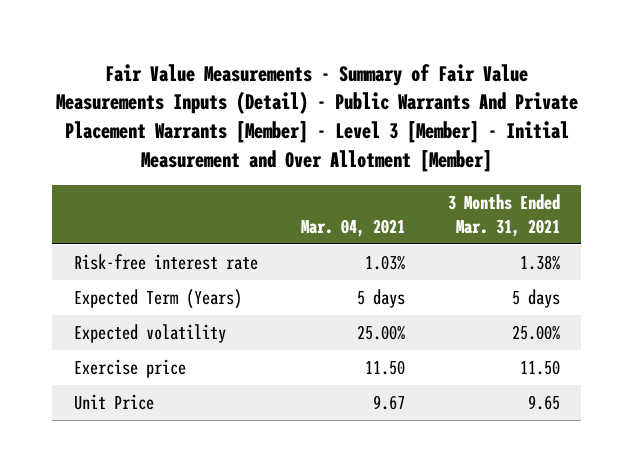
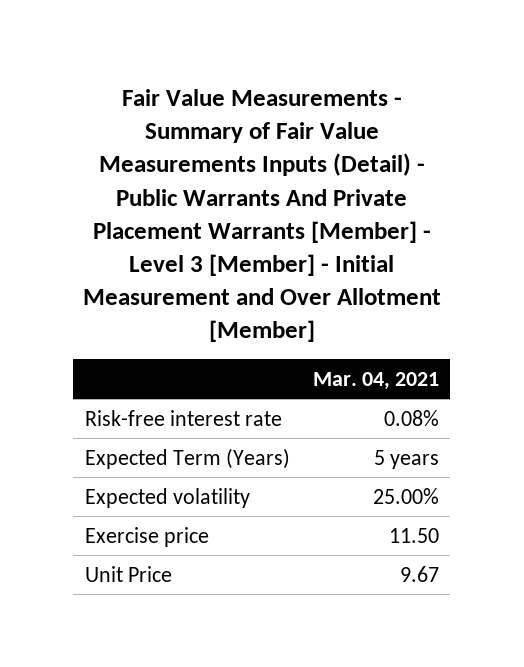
- | Mar. 04, 2021 | 3 Months Ended Mar. 31, 2021
+ | Mar. 04, 2021
- Risk-free interest rate | 1.03% | 1.38%
- Expected Term (Years) | 5 days | 5 days
+ Risk-free interest rate | 0.08%
+ Expected Term (Years) | 5 years

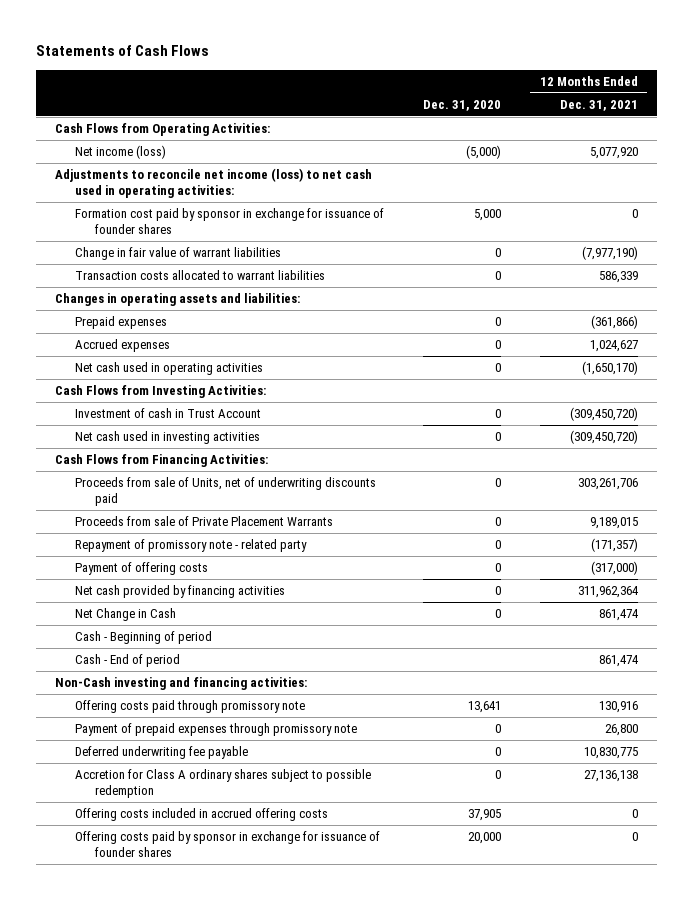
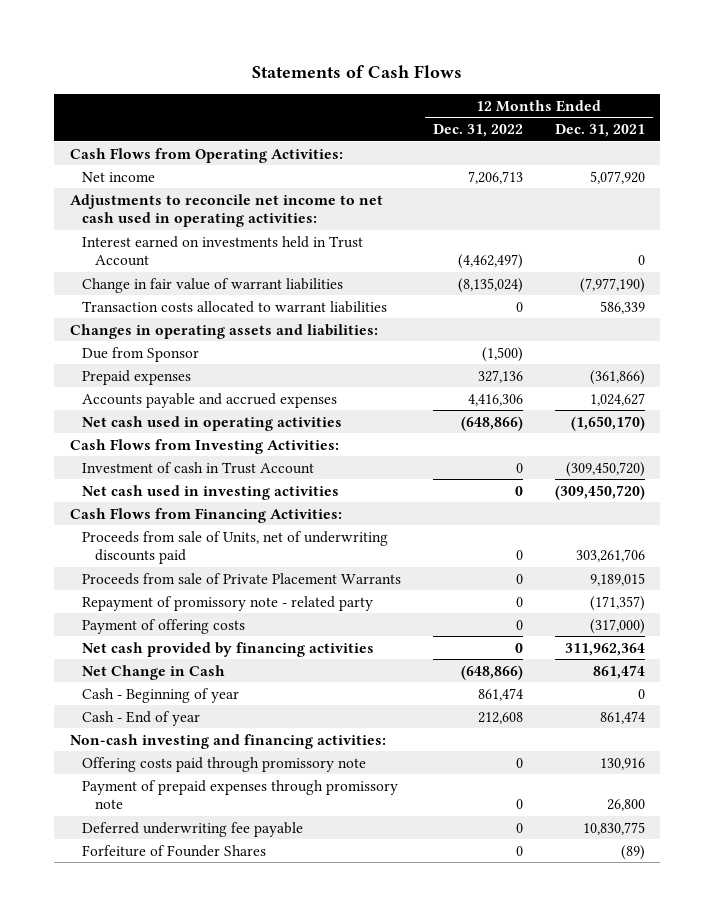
- | Dec. 31, 2020 | 12 Months Ended Dec. 31, 2021
+ | 12 Months Ended Dec. 31, 2022 | 12 Months Ended Dec. 31, 2021
- Net income (loss) | (5,000) | 5,077,920
- Adjustments to reconcile net income (loss) to net cash used in operating activities:
- Formation cost paid by sponsor in exchange for issuance of founder shares | 5,000 | 0
+ Net income | 7,206,713 | 5,077,920
+ Adjustments to reconcile net income to net cash used in operating activities:
+ Interest earned on investments held in Trust Account | (4,462,497) | 0
+ Due from Sponsor | (1,500) |
- Accrued expenses | 0 | 1,024,627
+ Accounts payable and accrued expenses | 4,416,306 | 1,024,627
- Cash - Beginning of period
- Cash - End of period | | 861,474
- Non-Cash investing and financing activities:
+ Cash - Beginning of year | 861,474 | 0
+ Cash - End of year | 212,608 | 861,474
+ Non-cash investing and financing activities:
- Accretion for Class A ordinary shares subject to possible redemption | 0 | 27,136,138
- Offering costs included in accrued offering costs | 37,905 | 0
- Offering costs paid by sponsor in exchange for issuance of founder shares | 20,000 | 0
+ Forfeiture of Founder Shares | 0 | (89)

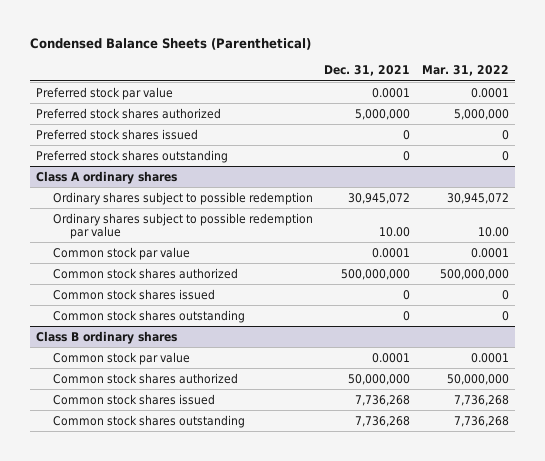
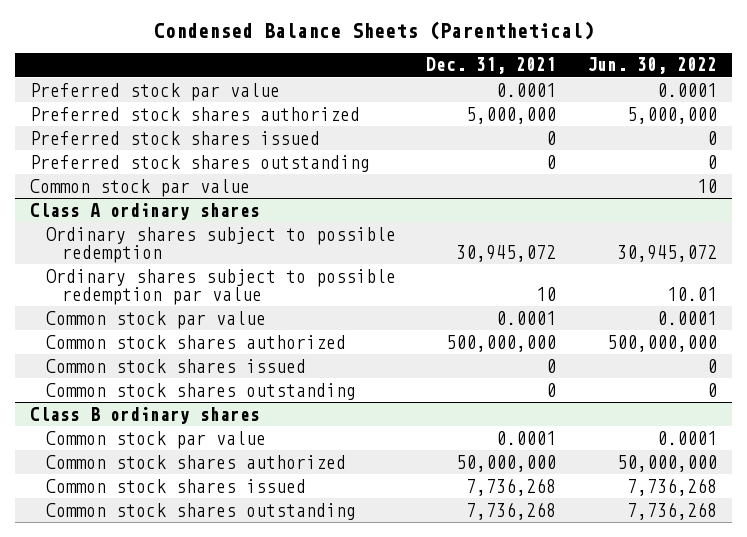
- | Dec. 31, 2021 | Mar. 31, 2022
+ | Dec. 31, 2021 | Jun. 30, 2022
+ Common stock par value | | 10
@ Class A ordinary shares
- Ordinary shares subject to possible redemption par value | 10.00 | 10.00
+ Ordinary shares subject to possible redemption par value | 10 | 10.01

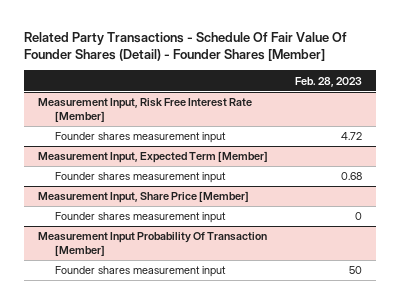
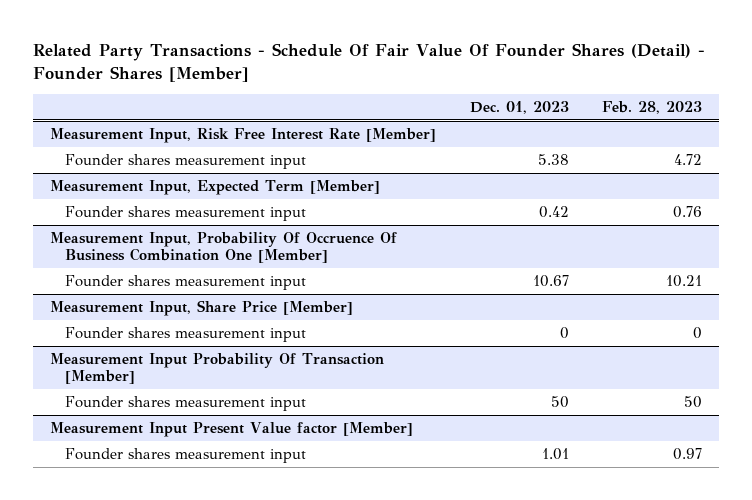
- | Feb. 28, 2023
+ | Dec. 01, 2023 | Feb. 28, 2023
@ Measurement Input, Expected Term [Member]
- Founder shares measurement input | 0.68
+ Founder shares measurement input | 0.42 | 0.76
+ Measurement Input, Probability Of Occruence Of Business Combination One [Member]
+ Founder shares measurement input | 10.67 | 10.21
+ Measurement Input Present Value factor [Member]
+ Founder shares measurement input | 1.01 | 0.97

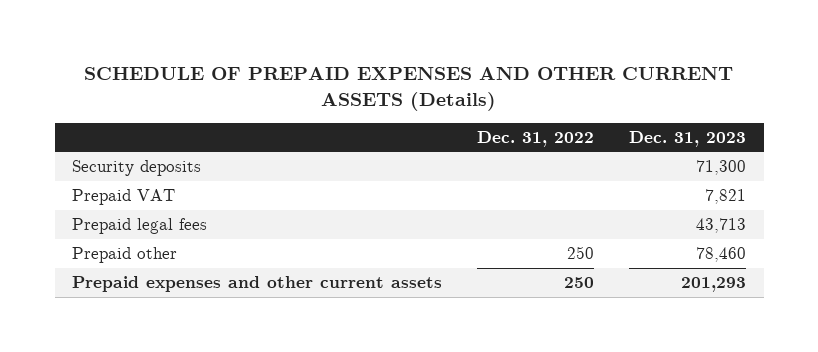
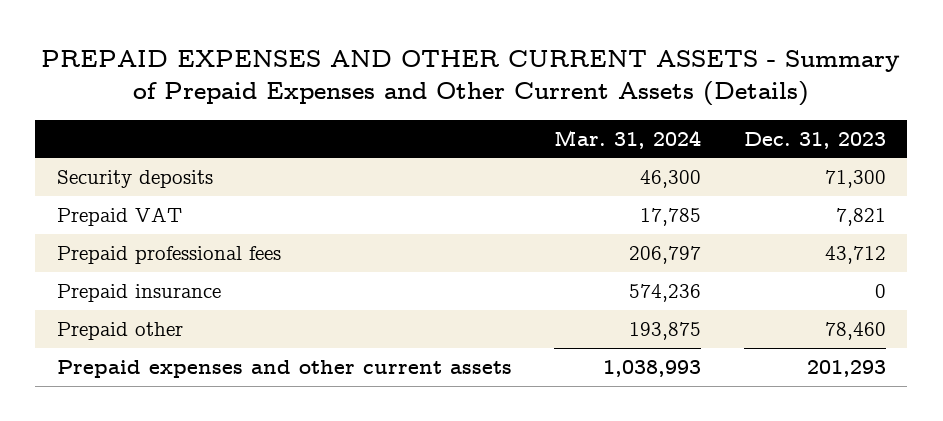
- SCHEDULE OF PREPAID EXPENSES AND OTHER CURRENT ASSETS (Details)
+ PREPAID EXPENSES AND OTHER CURRENT ASSETS - Summary of Prepaid Expenses and Other Current Assets (Details)
- | Dec. 31, 2022 | Dec. 31, 2023
+ | Mar. 31, 2024 | Dec. 31, 2023
- Prepaid legal fees | | 43,713
+ Prepaid professional fees | 206,797 | 43,712
+ Prepaid insurance | 574,236 | 0

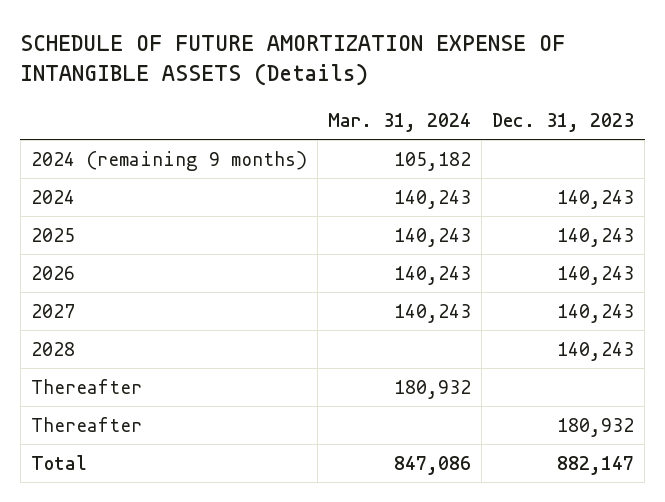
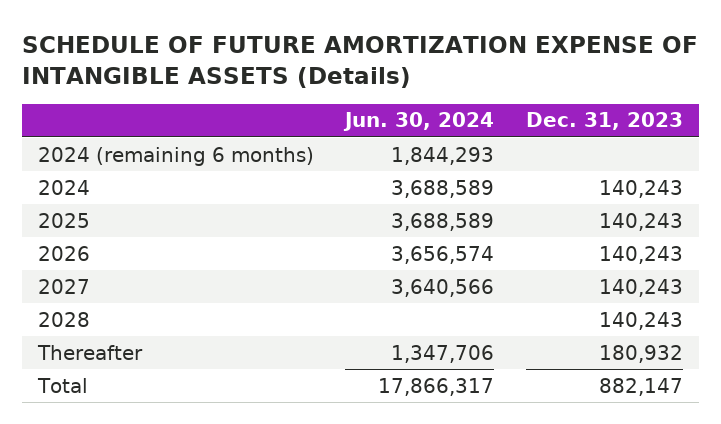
- | Mar. 31, 2024 | Dec. 31, 2023
+ | Jun. 30, 2024 | Dec. 31, 2023
- 2024 (remaining 9 months) | 105,182 |
+ 2024 (remaining 6 months) | 1,844,293 |
- Thereafter | 180,932 |

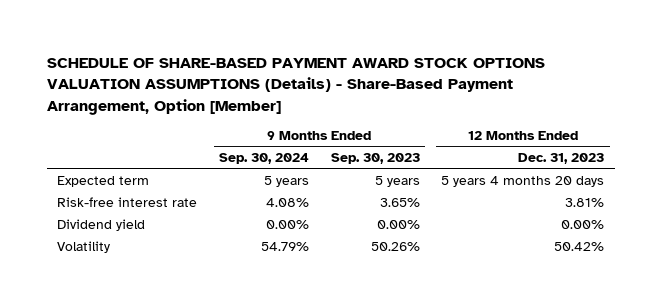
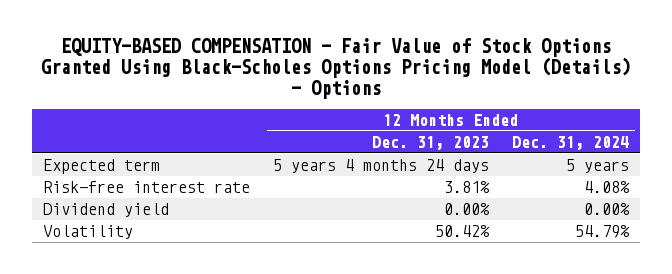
- SCHEDULE OF SHARE-BASED PAYMENT AWARD STOCK OPTIONS VALUATION ASSUMPTIONS (Details) - Share-Based Payment Arrangement, Option [Member]
+ EQUITY-BASED COMPENSATION - Fair Value of Stock Options Granted Using Black-Scholes Options Pricing Model (Details) - Options
- | 9 Months Ended Sep. 30, 2024 | 9 Months Ended Sep. 30, 2023 | 12 Months Ended Dec. 31, 2023
+ | 12 Months Ended Dec. 31, 2023 | 12 Months Ended Dec. 31, 2024
- Expected term | 5 years | 5 years | 5 years 4 months 20 days
+ Expected term | 5 years 4 months 24 days | 5 years

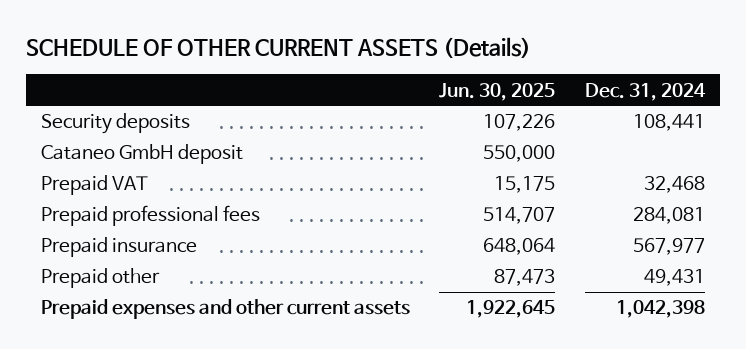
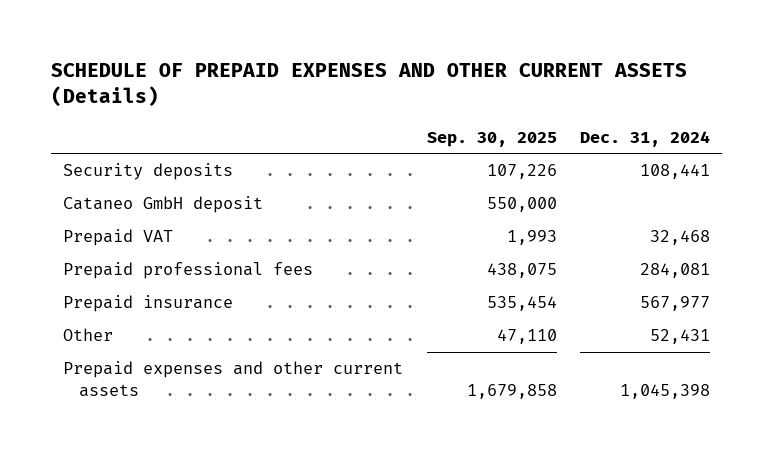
- SCHEDULE OF OTHER CURRENT ASSETS (Details)
+ SCHEDULE OF PREPAID EXPENSES AND OTHER CURRENT ASSETS (Details)
- | Jun. 30, 2025 | Dec. 31, 2024
+ | Sep. 30, 2025 | Dec. 31, 2024
- Prepaid other | 87,473 | 49,431
- Prepaid expenses and other current assets | 1,922,645 | 1,042,398
+ Other | 47,110 | 52,431
+ Prepaid expenses and other current assets | 1,679,858 | 1,045,398

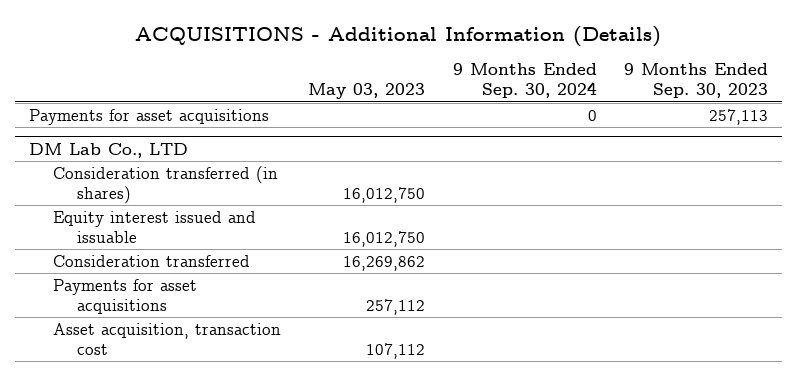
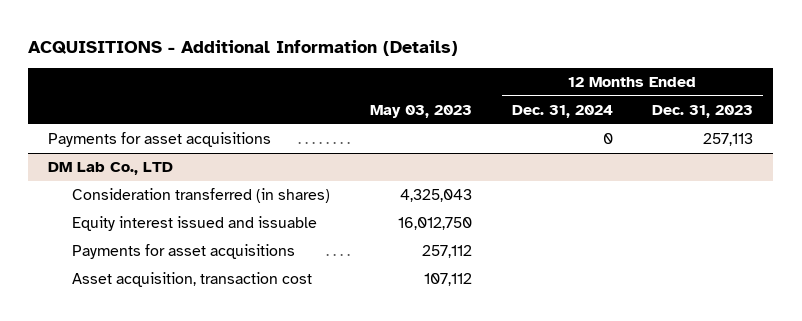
- | May 03, 2023 | 9 Months Ended Sep. 30, 2024 | 9 Months Ended Sep. 30, 2023
+ | May 03, 2023 | 12 Months Ended Dec. 31, 2024 | 12 Months Ended Dec. 31, 2023
@ DM Lab Co., LTD
- Consideration transferred (in shares) | 16,012,750 | |
+ Consideration transferred (in shares) | 4,325,043 | |
- Consideration transferred | 16,269,862 | |

